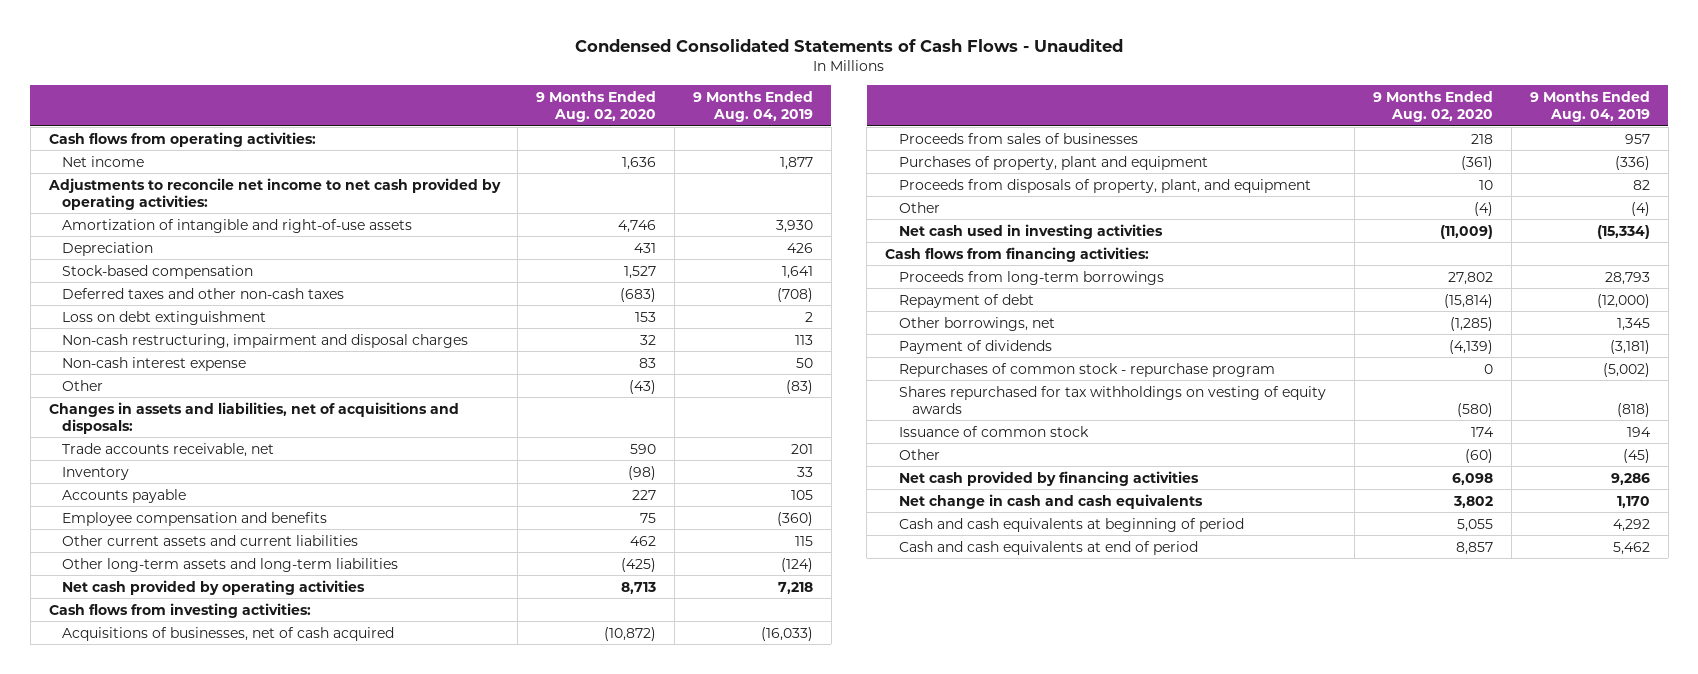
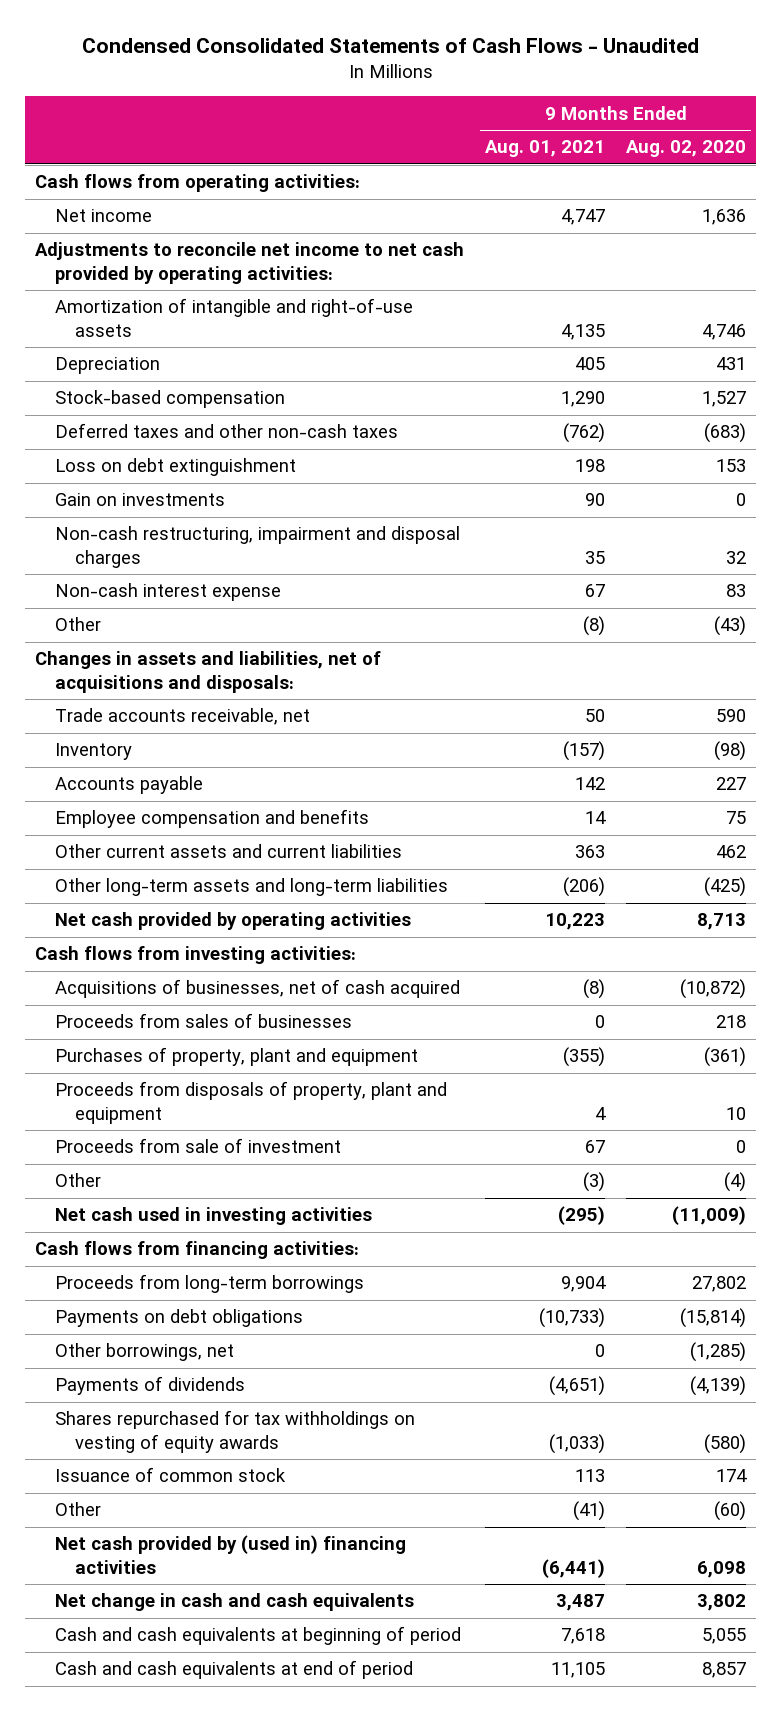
- | 9 Months Ended Aug. 02, 2020 | 9 Months Ended Aug. 04, 2019
+ | 9 Months Ended Aug. 01, 2021 | 9 Months Ended Aug. 02, 2020
+ Gain on investments | 90 | 0
- Proceeds from disposals of property, plant, and equipment | 10 | 82
+ Proceeds from disposals of property, plant and equipment | 4 | 10
+ Proceeds from sale of investment | 67 | 0
- Repayment of debt | (15,814) | (12,000)
+ Payments on debt obligations | (10,733) | (15,814)
- Payment of dividends | (4,139) | (3,181)
- Repurchases of common stock - repurchase program | 0 | (5,002)
+ Payments of dividends | (4,651) | (4,139)
- Net cash provided by financing activities | 6,098 | 9,286
+ Net cash provided by (used in) financing activities | (6,441) | 6,098

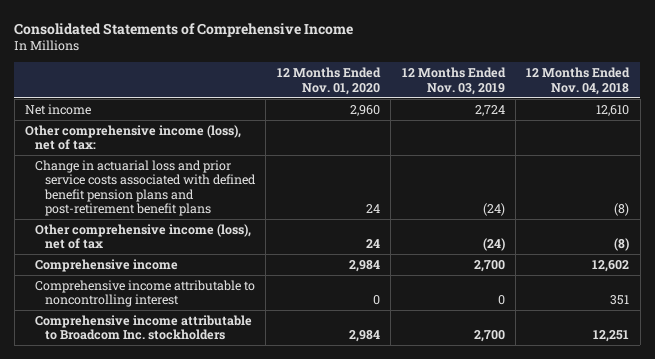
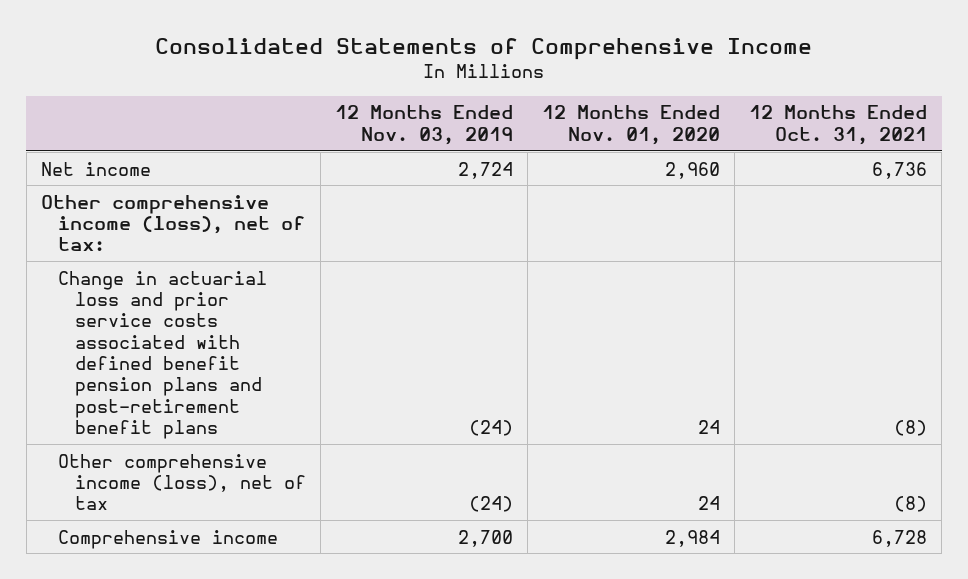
- | 12 Months Ended Nov. 01, 2020 | 12 Months Ended Nov. 03, 2019 | 12 Months Ended Nov. 04, 2018
+ | 12 Months Ended Nov. 03, 2019 | 12 Months Ended Nov. 01, 2020 | 12 Months Ended Oct. 31, 2021
- Comprehensive income attributable to noncontrolling interest | 0 | 0 | 351
- Comprehensive income attributable to Broadcom Inc. stockholders | 2,984 | 2,700 | 12,251

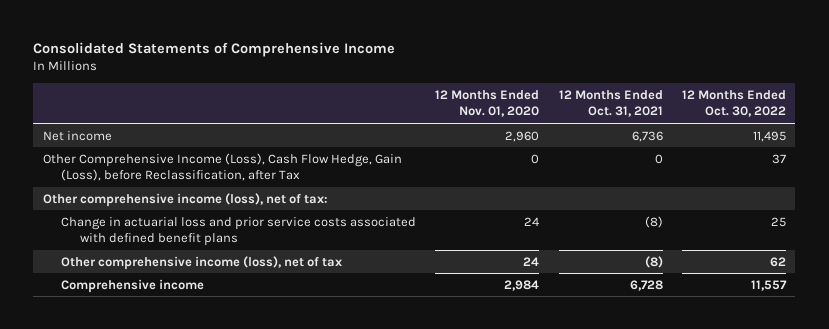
- | 12 Months Ended Nov. 03, 2019 | 12 Months Ended Nov. 01, 2020 | 12 Months Ended Oct. 31, 2021
+ | 12 Months Ended Nov. 01, 2020 | 12 Months Ended Oct. 31, 2021 | 12 Months Ended Oct. 30, 2022
+ Other Comprehensive Income (Loss), Cash Flow Hedge, Gain (Loss), before Reclassification, after Tax | 0 | 0 | 37
- Change in actuarial loss and prior service costs associated with defined benefit pension plans and post-retirement benefit plans | (24) | 24 | (8)
+ Change in actuarial loss and prior service costs associated with defined benefit plans | 24 | (8) | 25

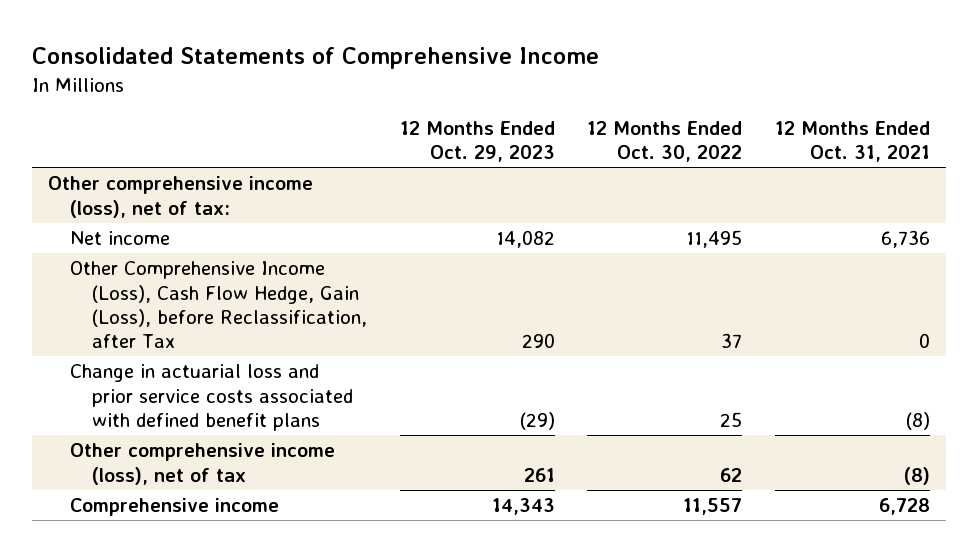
- | 12 Months Ended Nov. 01, 2020 | 12 Months Ended Oct. 31, 2021 | 12 Months Ended Oct. 30, 2022
+ | 12 Months Ended Oct. 29, 2023 | 12 Months Ended Oct. 30, 2022 | 12 Months Ended Oct. 31, 2021
moved up: Other comprehensive income (loss), net of tax:

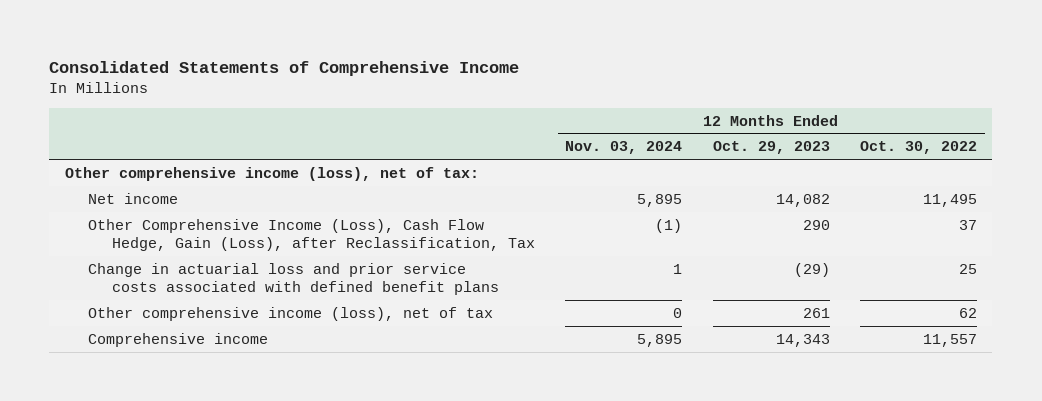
- | 12 Months Ended Oct. 29, 2023 | 12 Months Ended Oct. 30, 2022 | 12 Months Ended Oct. 31, 2021
+ | 12 Months Ended Nov. 03, 2024 | 12 Months Ended Oct. 29, 2023 | 12 Months Ended Oct. 30, 2022
- Other Comprehensive Income (Loss), Cash Flow Hedge, Gain (Loss), before Reclassification, after Tax | 290 | 37 | 0
+ Other Comprehensive Income (Loss), Cash Flow Hedge, Gain (Loss), after Reclassification, Tax | (1) | 290 | 37

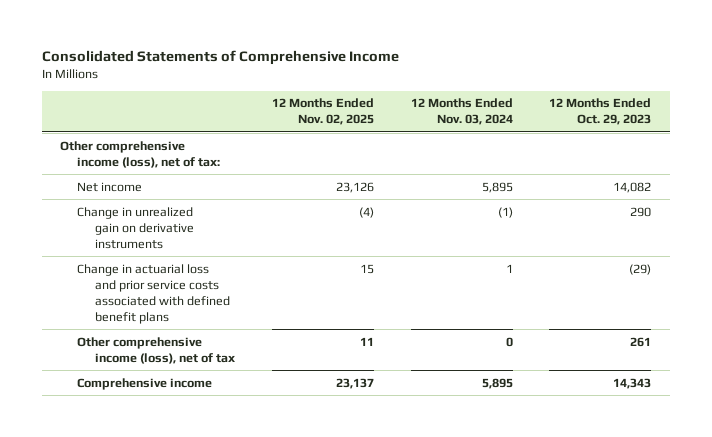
- | 12 Months Ended Nov. 03, 2024 | 12 Months Ended Oct. 29, 2023 | 12 Months Ended Oct. 30, 2022
+ | 12 Months Ended Nov. 02, 2025 | 12 Months Ended Nov. 03, 2024 | 12 Months Ended Oct. 29, 2023
- Other Comprehensive Income (Loss), Cash Flow Hedge, Gain (Loss), after Reclassification, Tax | (1) | 290 | 37
+ Change in unrealized gain on derivative instruments | (4) | (1) | 290

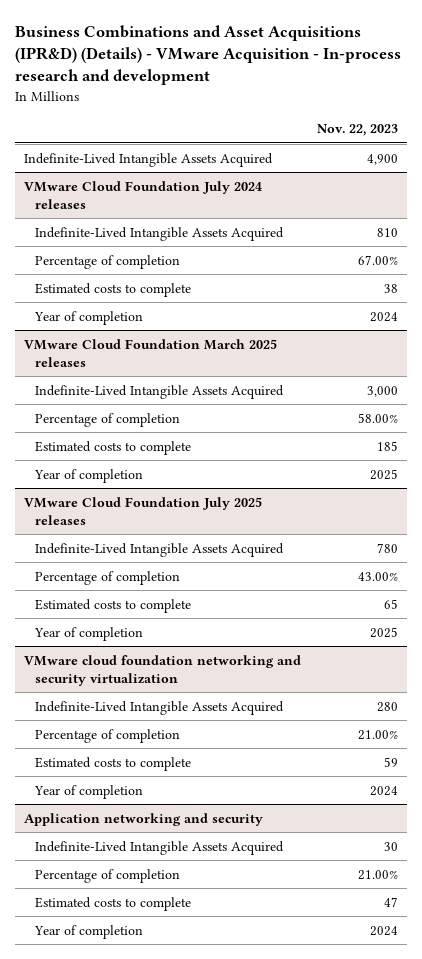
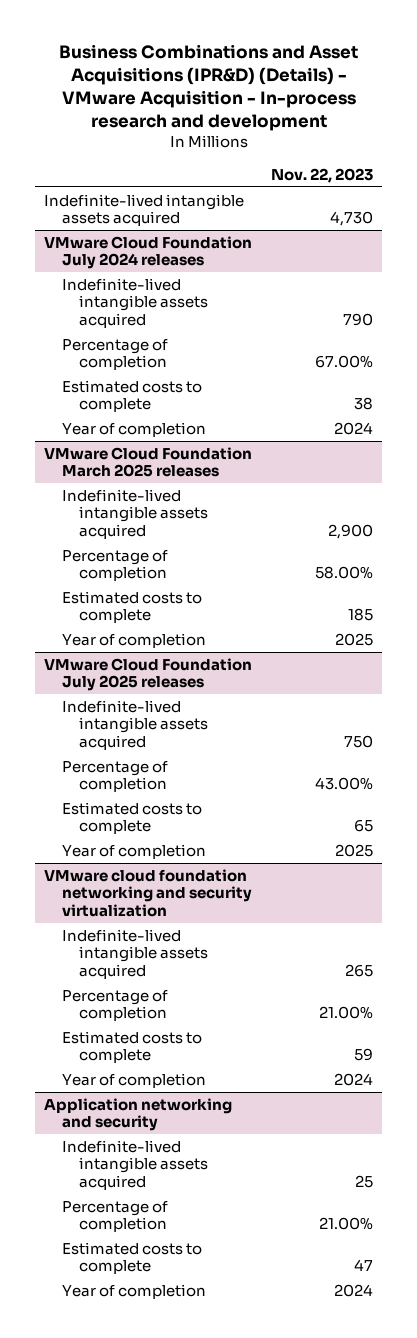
- Indefinite-Lived Intangible Assets Acquired | 4,900
+ Indefinite-lived intangible assets acquired | 4,730
@ VMware Cloud Foundation July 2024 releases
- Indefinite-Lived Intangible Assets Acquired | 810
+ Indefinite-lived intangible assets acquired | 790
@ VMware Cloud Foundation March 2025 releases
- Indefinite-Lived Intangible Assets Acquired | 3,000
+ Indefinite-lived intangible assets acquired | 2,900
@ VMware Cloud Foundation July 2025 releases
- Indefinite-Lived Intangible Assets Acquired | 780
+ Indefinite-lived intangible assets acquired | 750
@ VMware cloud foundation networking and security virtualization
- Indefinite-Lived Intangible Assets Acquired | 280
+ Indefinite-lived intangible assets acquired | 265
@ Application networking and security
- Indefinite-Lived Intangible Assets Acquired | 30
+ Indefinite-lived intangible assets acquired | 25

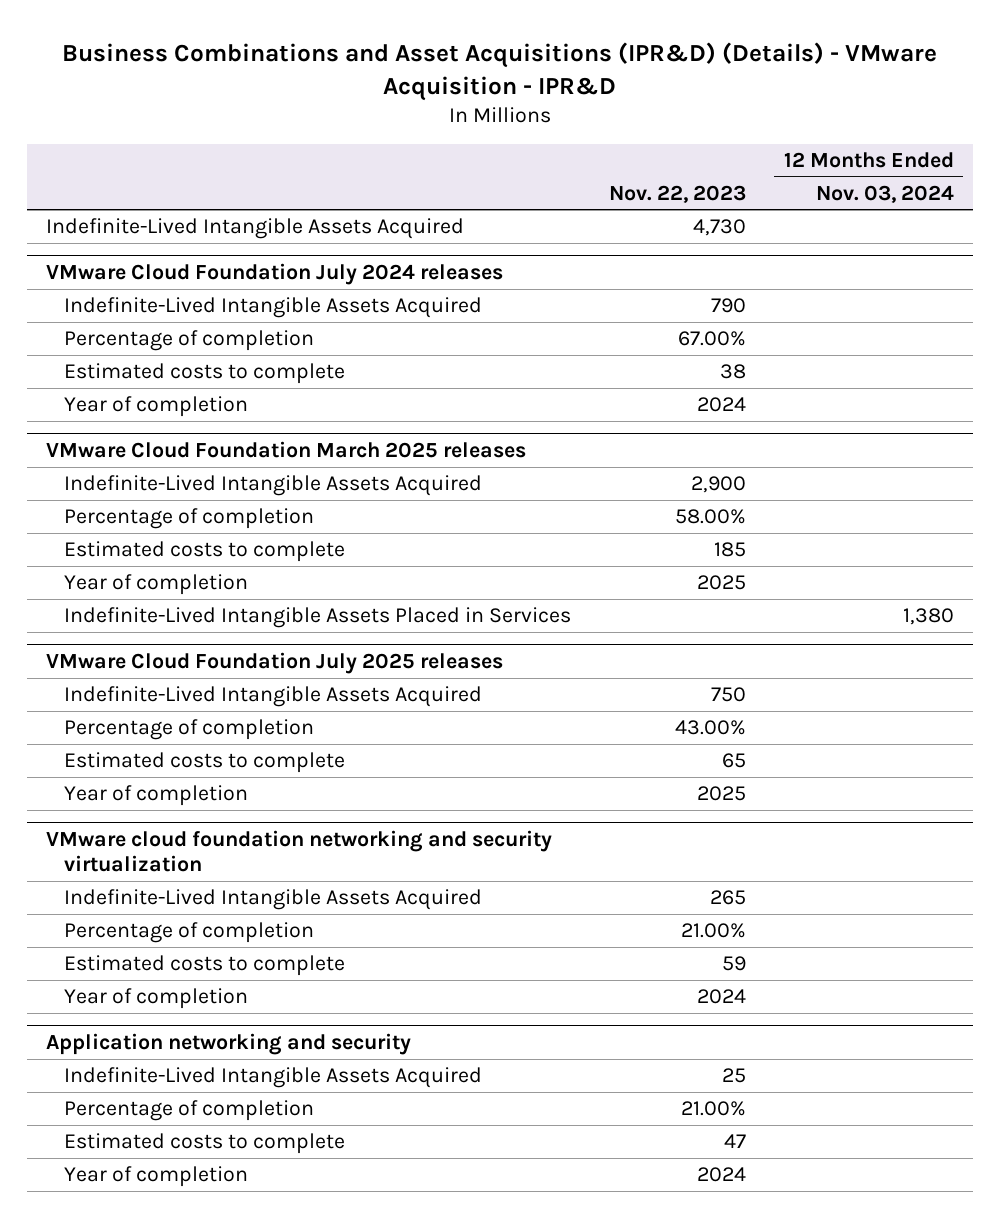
- Business Combinations and Asset Acquisitions (IPR&D) (Details) - VMware Acquisition - In-process research and development
+ Business Combinations and Asset Acquisitions (IPR&D) (Details) - VMware Acquisition - IPR&D
- | Nov. 22, 2023
+ | Nov. 22, 2023 | 12 Months Ended Nov. 03, 2024
- Indefinite-lived intangible assets acquired | 4,730
+ Indefinite-Lived Intangible Assets Acquired | 4,730 |
@ VMware Cloud Foundation July 2024 releases
- Indefinite-lived intangible assets acquired | 790
+ Indefinite-Lived Intangible Assets Acquired | 790 |
@ VMware Cloud Foundation March 2025 releases
- Indefinite-lived intangible assets acquired | 2,900
+ Indefinite-Lived Intangible Assets Acquired | 2,900 |
+ Indefinite-Lived Intangible Assets Placed in Services | | 1,380
@ VMware Cloud Foundation July 2025 releases
- Indefinite-lived intangible assets acquired | 750
+ Indefinite-Lived Intangible Assets Acquired | 750 |
@ VMware cloud foundation networking and security virtualization
- Indefinite-lived intangible assets acquired | 265
+ Indefinite-Lived Intangible Assets Acquired | 265 |
@ Application networking and security
- Indefinite-lived intangible assets acquired | 25
+ Indefinite-Lived Intangible Assets Acquired | 25 |

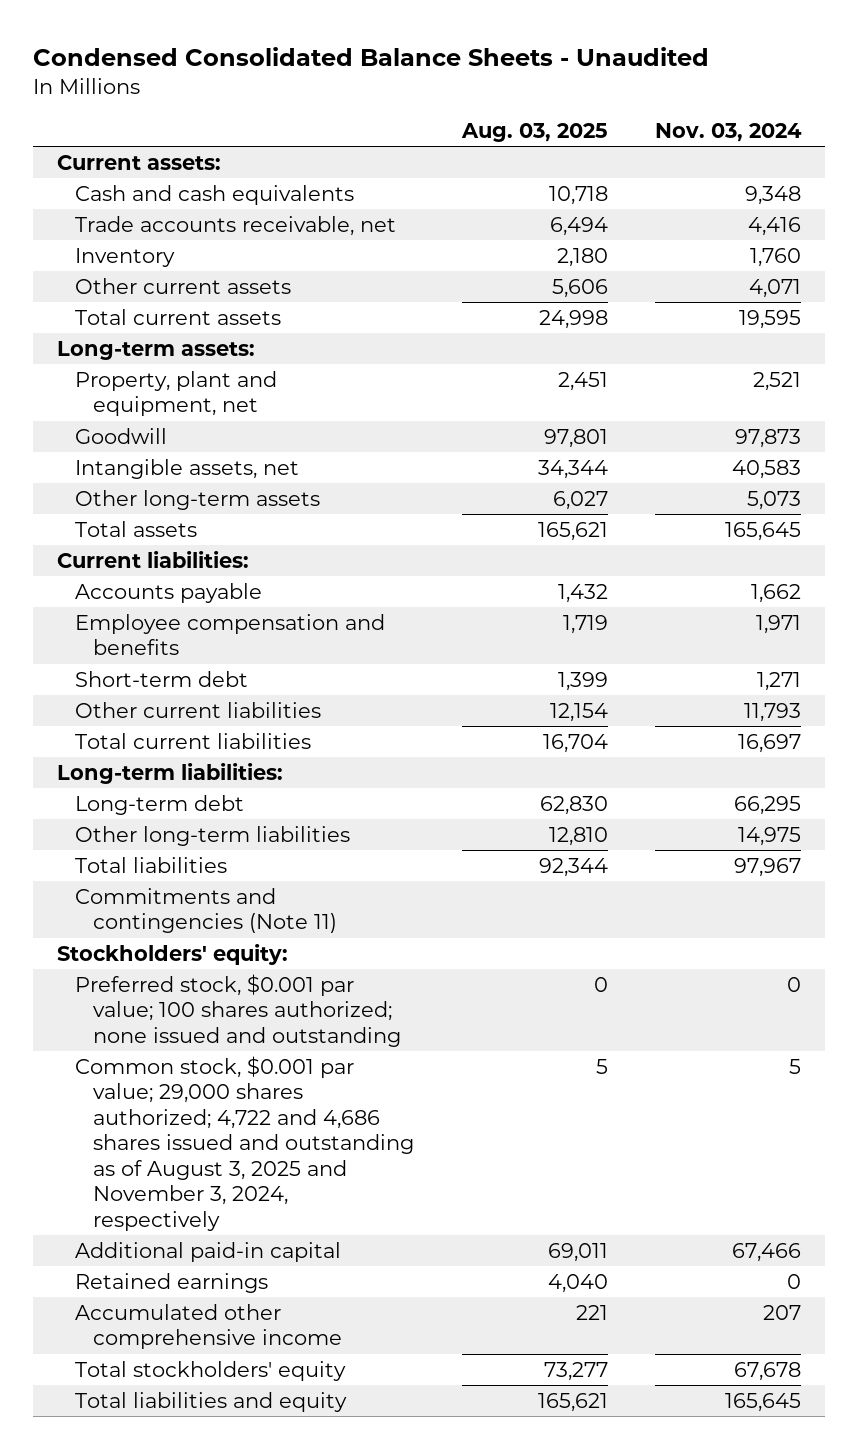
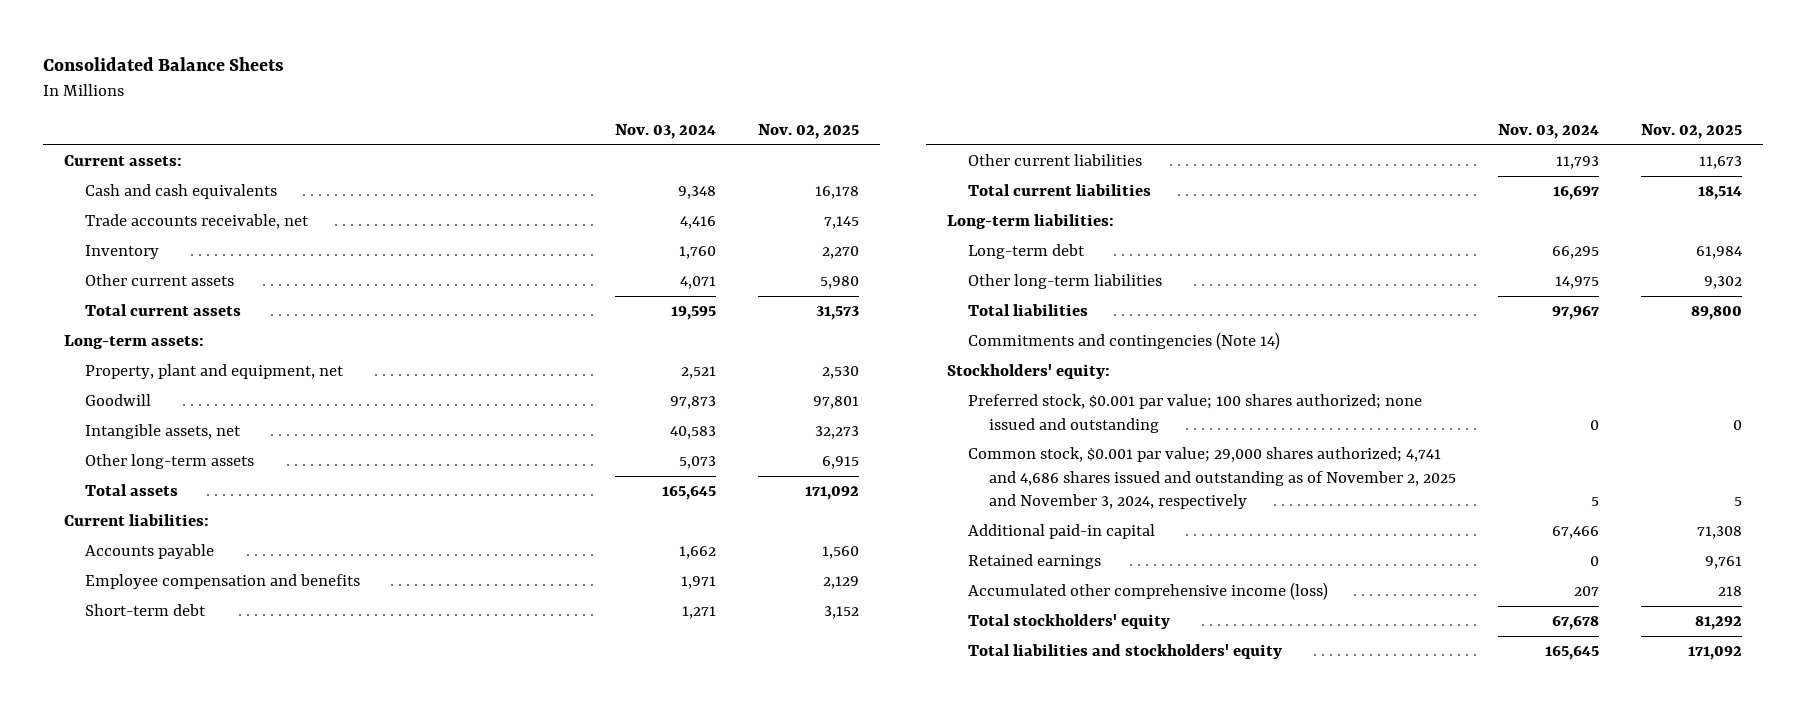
- Condensed Consolidated Balance Sheets - Unaudited
+ Consolidated Balance Sheets
- | Aug. 03, 2025 | Nov. 03, 2024
+ | Nov. 03, 2024 | Nov. 02, 2025
- Commitments and contingencies (Note 11)
+ Commitments and contingencies (Note 14)
- Common stock, $0.001 par value; 29,000 shares authorized; 4,722 and 4,686 shares issued and outstanding as of August 3, 2025 and November 3, 2024, respectively | 5 | 5
+ Common stock, $0.001 par value; 29,000 shares authorized; 4,741 and 4,686 shares issued and outstanding as of November 2, 2025 and November 3, 2024, respectively | 5 | 5
- Accumulated other comprehensive income | 221 | 207
+ Accumulated other comprehensive income (loss) | 207 | 218
- Total liabilities and equity | 165,621 | 165,645
+ Total liabilities and stockholders' equity | 165,645 | 171,092

